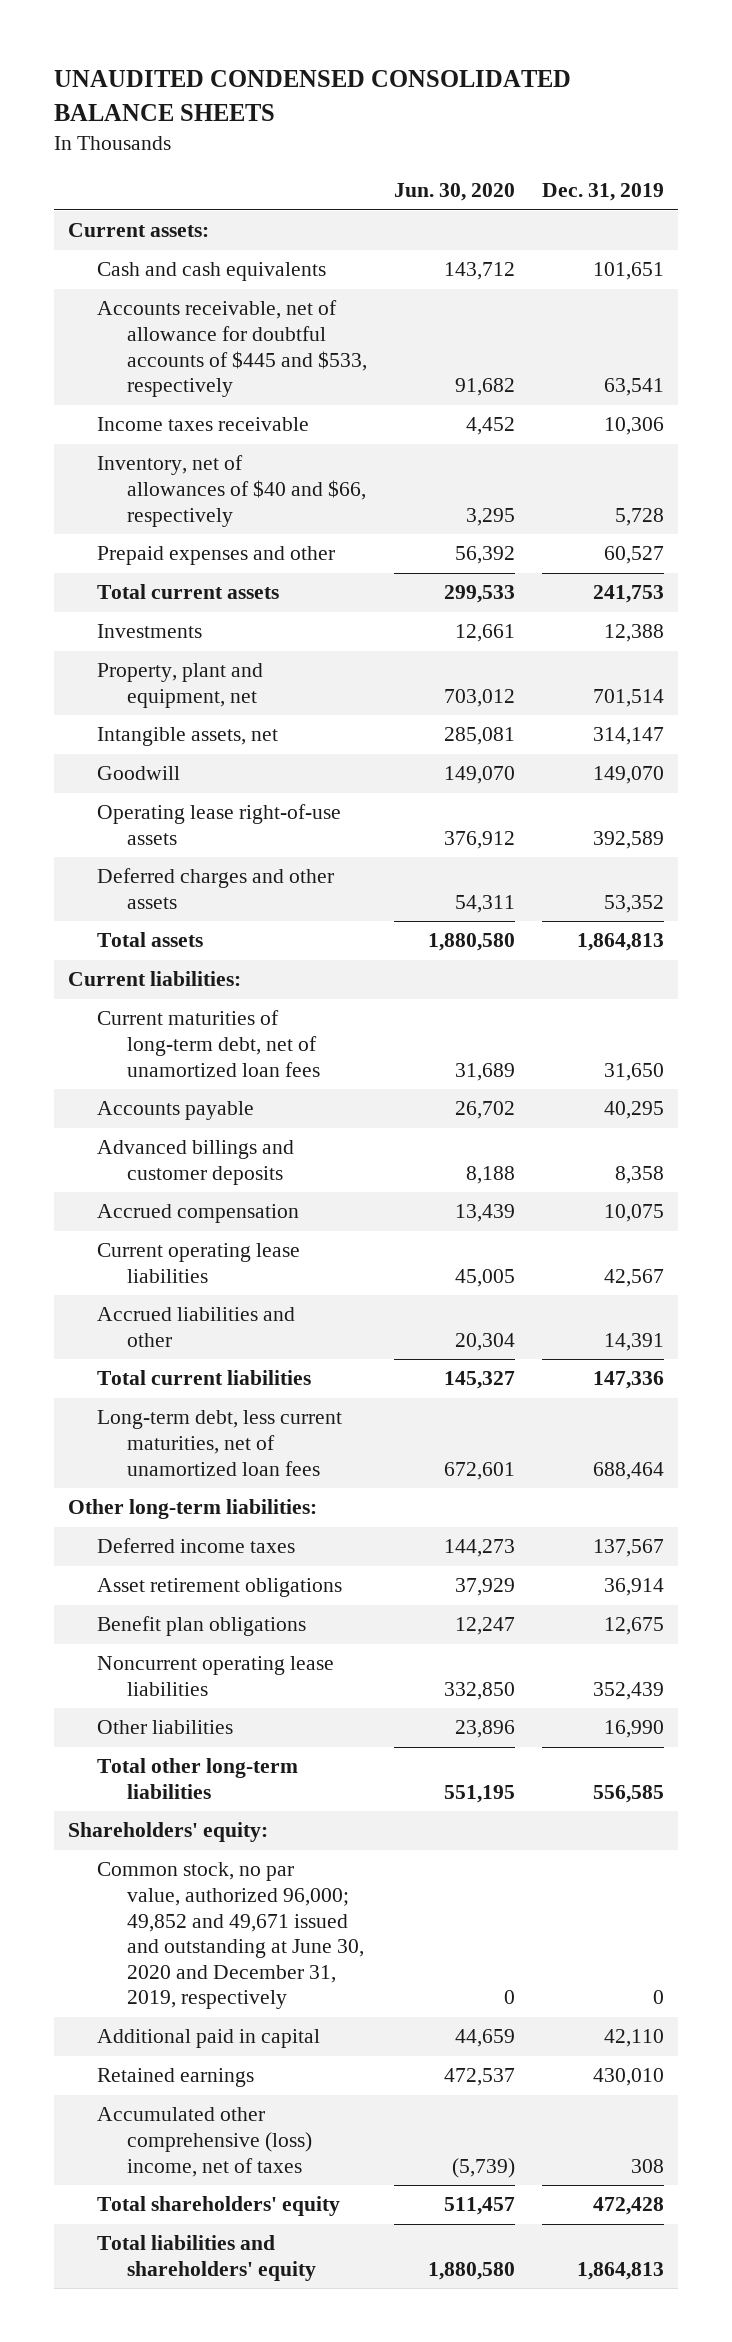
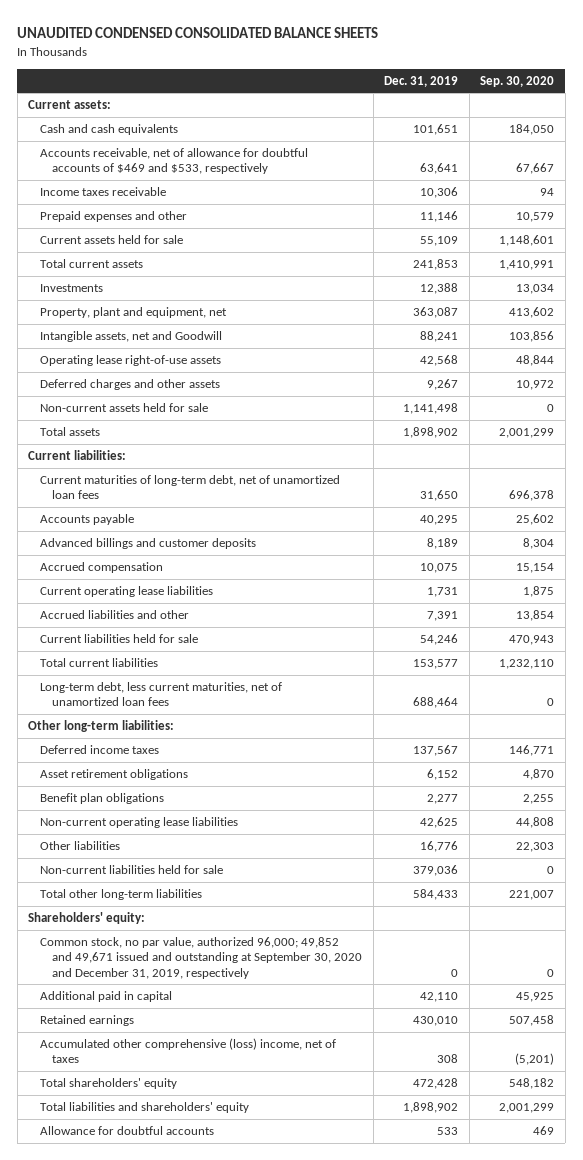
- | Jun. 30, 2020 | Dec. 31, 2019
+ | Dec. 31, 2019 | Sep. 30, 2020
- Accounts receivable, net of allowance for doubtful accounts of $445 and $533, respectively | 91,682 | 63,541
+ Accounts receivable, net of allowance for doubtful accounts of $469 and $533, respectively | 63,641 | 67,667
- Inventory, net of allowances of $40 and $66, respectively | 3,295 | 5,728
- Prepaid expenses and other | 56,392 | 60,527
- Total current assets | 299,533 | 241,753
+ Prepaid expenses and other | 11,146 | 10,579
+ Current assets held for sale | 55,109 | 1,148,601
+ Total current assets | 241,853 | 1,410,991
- Property, plant and equipment, net | 703,012 | 701,514
- Intangible assets, net | 285,081 | 314,147
- Goodwill | 149,070 | 149,070
- Operating lease right-of-use assets | 376,912 | 392,589
- Deferred charges and other assets | 54,311 | 53,352
- Total assets | 1,880,580 | 1,864,813
+ Property, plant and equipment, net | 363,087 | 413,602
+ Intangible assets, net and Goodwill | 88,241 | 103,856
+ Operating lease right-of-use assets | 42,568 | 48,844
+ Deferred charges and other assets | 9,267 | 10,972
+ Non-current assets held for sale | 1,141,498 | 0
+ Total assets | 1,898,902 | 2,001,299
- Advanced billings and customer deposits | 8,188 | 8,358
+ Advanced billings and customer deposits | 8,189 | 8,304
- Current operating lease liabilities | 45,005 | 42,567
- Accrued liabilities and other | 20,304 | 14,391
- Total current liabilities | 145,327 | 147,336
+ Current operating lease liabilities | 1,731 | 1,875
+ Accrued liabilities and other | 7,391 | 13,854
+ Current liabilities held for sale | 54,246 | 470,943
+ Total current liabilities | 153,577 | 1,232,110
- Asset retirement obligations | 37,929 | 36,914
- Benefit plan obligations | 12,247 | 12,675
- Noncurrent operating lease liabilities | 332,850 | 352,439
- Other liabilities | 23,896 | 16,990
- Total other long-term liabilities | 551,195 | 556,585
+ Asset retirement obligations | 6,152 | 4,870
+ Benefit plan obligations | 2,277 | 2,255
+ Non-current operating lease liabilities | 42,625 | 44,808
+ Other liabilities | 16,776 | 22,303
+ Non-current liabilities held for sale | 379,036 | 0
+ Total other long-term liabilities | 584,433 | 221,007
- Common stock, no par value, authorized 96,000; 49,852 and 49,671 issued and outstanding at June 30, 2020 and December 31, 2019, respectively | 0 | 0
+ Common stock, no par value, authorized 96,000; 49,852 and 49,671 issued and outstanding at September 30, 2020 and December 31, 2019, respectively | 0 | 0
- Total liabilities and shareholders' equity | 1,880,580 | 1,864,813
+ Total liabilities and shareholders' equity | 1,898,902 | 2,001,299
+ Allowance for doubtful accounts | 533 | 469

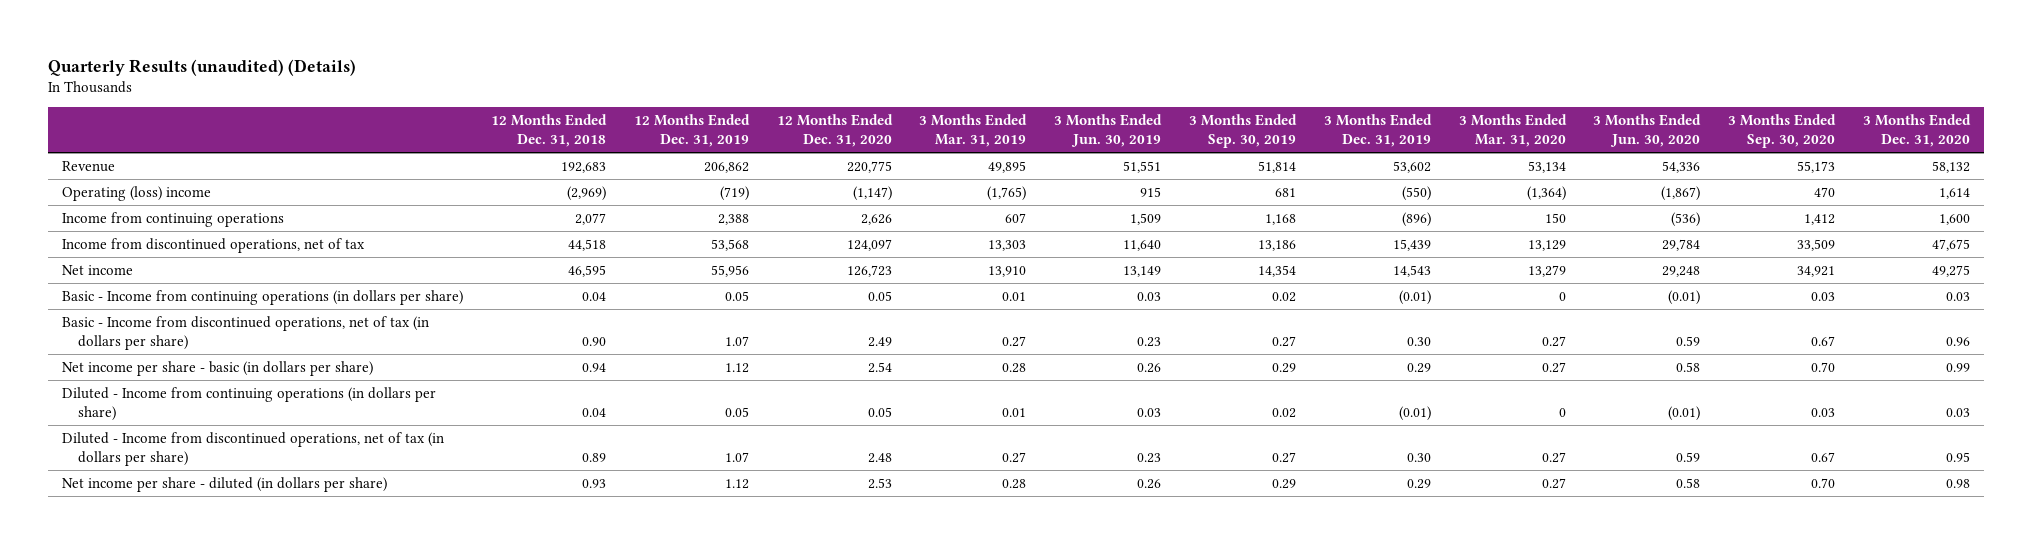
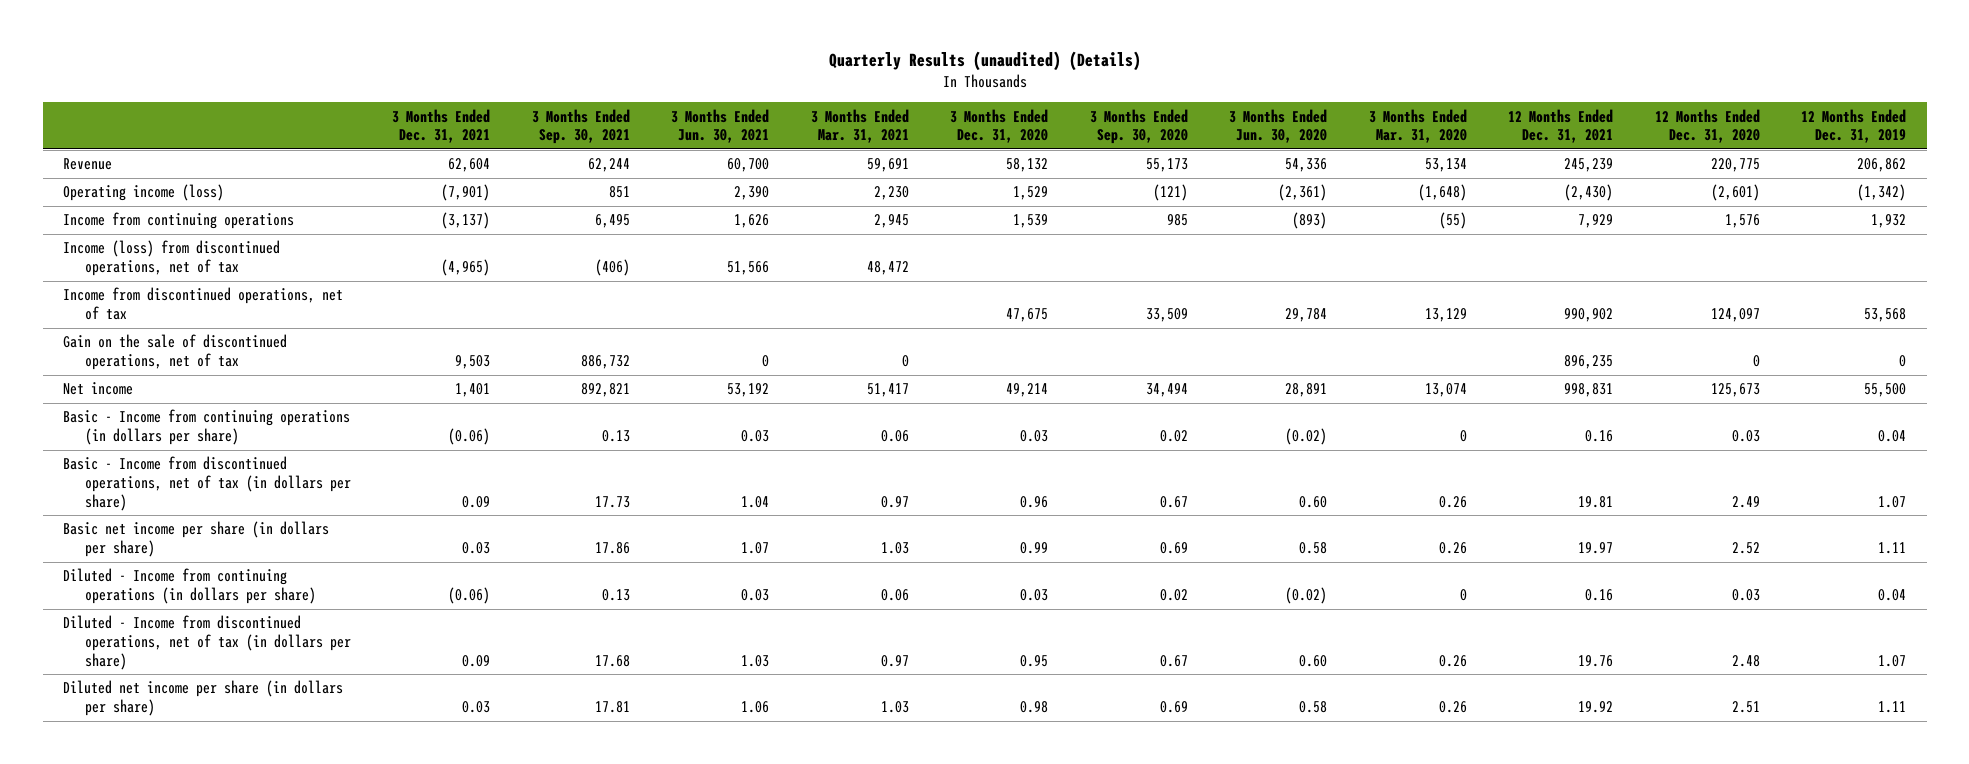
- | 12 Months Ended Dec. 31, 2018 | 12 Months Ended Dec. 31, 2019 | 12 Months Ended Dec. 31, 2020 | 3 Months Ended Mar. 31, 2019 | 3 Months Ended Jun. 30, 2019 | 3 Months Ended Sep. 30, 2019 | 3 Months Ended Dec. 31, 2019 | 3 Months Ended Mar. 31, 2020 | 3 Months Ended Jun. 30, 2020 | 3 Months Ended Sep. 30, 2020 | 3 Months Ended Dec. 31, 2020
+ | 3 Months Ended Dec. 31, 2021 | 3 Months Ended Sep. 30, 2021 | 3 Months Ended Jun. 30, 2021 | 3 Months Ended Mar. 31, 2021 | 3 Months Ended Dec. 31, 2020 | 3 Months Ended Sep. 30, 2020 | 3 Months Ended Jun. 30, 2020 | 3 Months Ended Mar. 31, 2020 | 12 Months Ended Dec. 31, 2021 | 12 Months Ended Dec. 31, 2020 | 12 Months Ended Dec. 31, 2019
- Operating (loss) income | (2,969) | (719) | (1,147) | (1,765) | 915 | 681 | (550) | (1,364) | (1,867) | 470 | 1,614
- Income from continuing operations | 2,077 | 2,388 | 2,626 | 607 | 1,509 | 1,168 | (896) | 150 | (536) | 1,412 | 1,600
+ Operating income (loss) | (7,901) | 851 | 2,390 | 2,230 | 1,529 | (121) | (2,361) | (1,648) | (2,430) | (2,601) | (1,342)
+ Income from continuing operations | (3,137) | 6,495 | 1,626 | 2,945 | 1,539 | 985 | (893) | (55) | 7,929 | 1,576 | 1,932
+ Income (loss) from discontinued operations, net of tax | (4,965) | (406) | 51,566 | 48,472 | | | | | | |
- Net income | 46,595 | 55,956 | 126,723 | 13,910 | 13,149 | 14,354 | 14,543 | 13,279 | 29,248 | 34,921 | 49,275
- Basic - Income from continuing operations (in dollars per share) | 0.04 | 0.05 | 0.05 | 0.01 | 0.03 | 0.02 | (0.01) | 0 | (0.01) | 0.03 | 0.03
- Basic - Income from discontinued operations, net of tax (in dollars per share) | 0.90 | 1.07 | 2.49 | 0.27 | 0.23 | 0.27 | 0.30 | 0.27 | 0.59 | 0.67 | 0.96
- Net income per share - basic (in dollars per share) | 0.94 | 1.12 | 2.54 | 0.28 | 0.26 | 0.29 | 0.29 | 0.27 | 0.58 | 0.70 | 0.99
- Diluted - Income from continuing operations (in dollars per share) | 0.04 | 0.05 | 0.05 | 0.01 | 0.03 | 0.02 | (0.01) | 0 | (0.01) | 0.03 | 0.03
- Diluted - Income from discontinued operations, net of tax (in dollars per share) | 0.89 | 1.07 | 2.48 | 0.27 | 0.23 | 0.27 | 0.30 | 0.27 | 0.59 | 0.67 | 0.95
- Net income per share - diluted (in dollars per share) | 0.93 | 1.12 | 2.53 | 0.28 | 0.26 | 0.29 | 0.29 | 0.27 | 0.58 | 0.70 | 0.98
+ Gain on the sale of discontinued operations, net of tax | 9,503 | 886,732 | 0 | 0 | | | | | 896,235 | 0 | 0
+ Net income | 1,401 | 892,821 | 53,192 | 51,417 | 49,214 | 34,494 | 28,891 | 13,074 | 998,831 | 125,673 | 55,500
+ Basic - Income from continuing operations (in dollars per share) | (0.06) | 0.13 | 0.03 | 0.06 | 0.03 | 0.02 | (0.02) | 0 | 0.16 | 0.03 | 0.04
+ Basic - Income from discontinued operations, net of tax (in dollars per share) | 0.09 | 17.73 | 1.04 | 0.97 | 0.96 | 0.67 | 0.60 | 0.26 | 19.81 | 2.49 | 1.07
+ Basic net income per share (in dollars per share) | 0.03 | 17.86 | 1.07 | 1.03 | 0.99 | 0.69 | 0.58 | 0.26 | 19.97 | 2.52 | 1.11
+ Diluted - Income from continuing operations (in dollars per share) | (0.06) | 0.13 | 0.03 | 0.06 | 0.03 | 0.02 | (0.02) | 0 | 0.16 | 0.03 | 0.04
+ Diluted - Income from discontinued operations, net of tax (in dollars per share) | 0.09 | 17.68 | 1.03 | 0.97 | 0.95 | 0.67 | 0.60 | 0.26 | 19.76 | 2.48 | 1.07
+ Diluted net income per share (in dollars per share) | 0.03 | 17.81 | 1.06 | 1.03 | 0.98 | 0.69 | 0.58 | 0.26 | 19.92 | 2.51 | 1.11

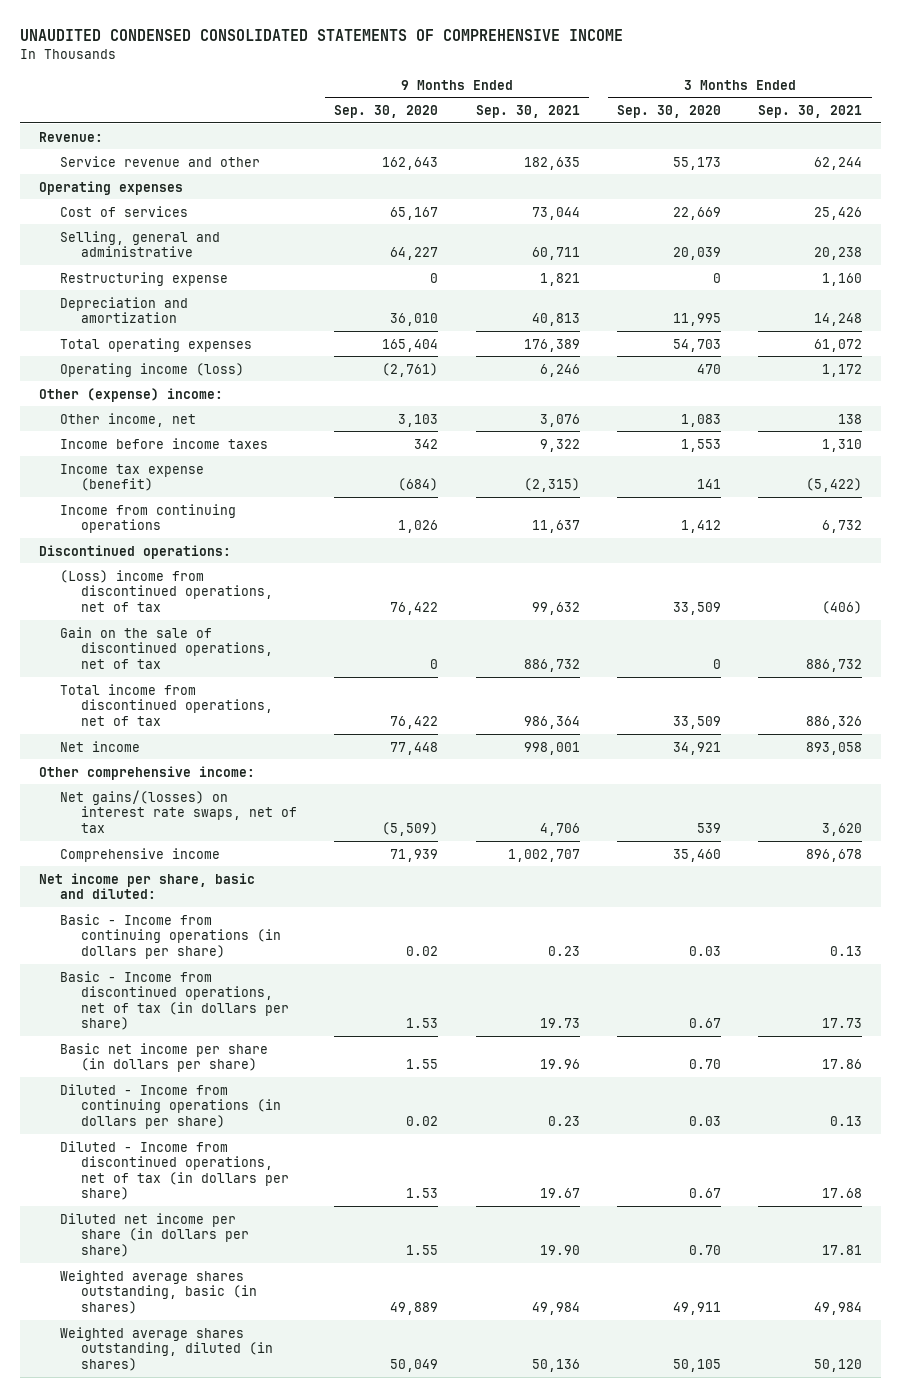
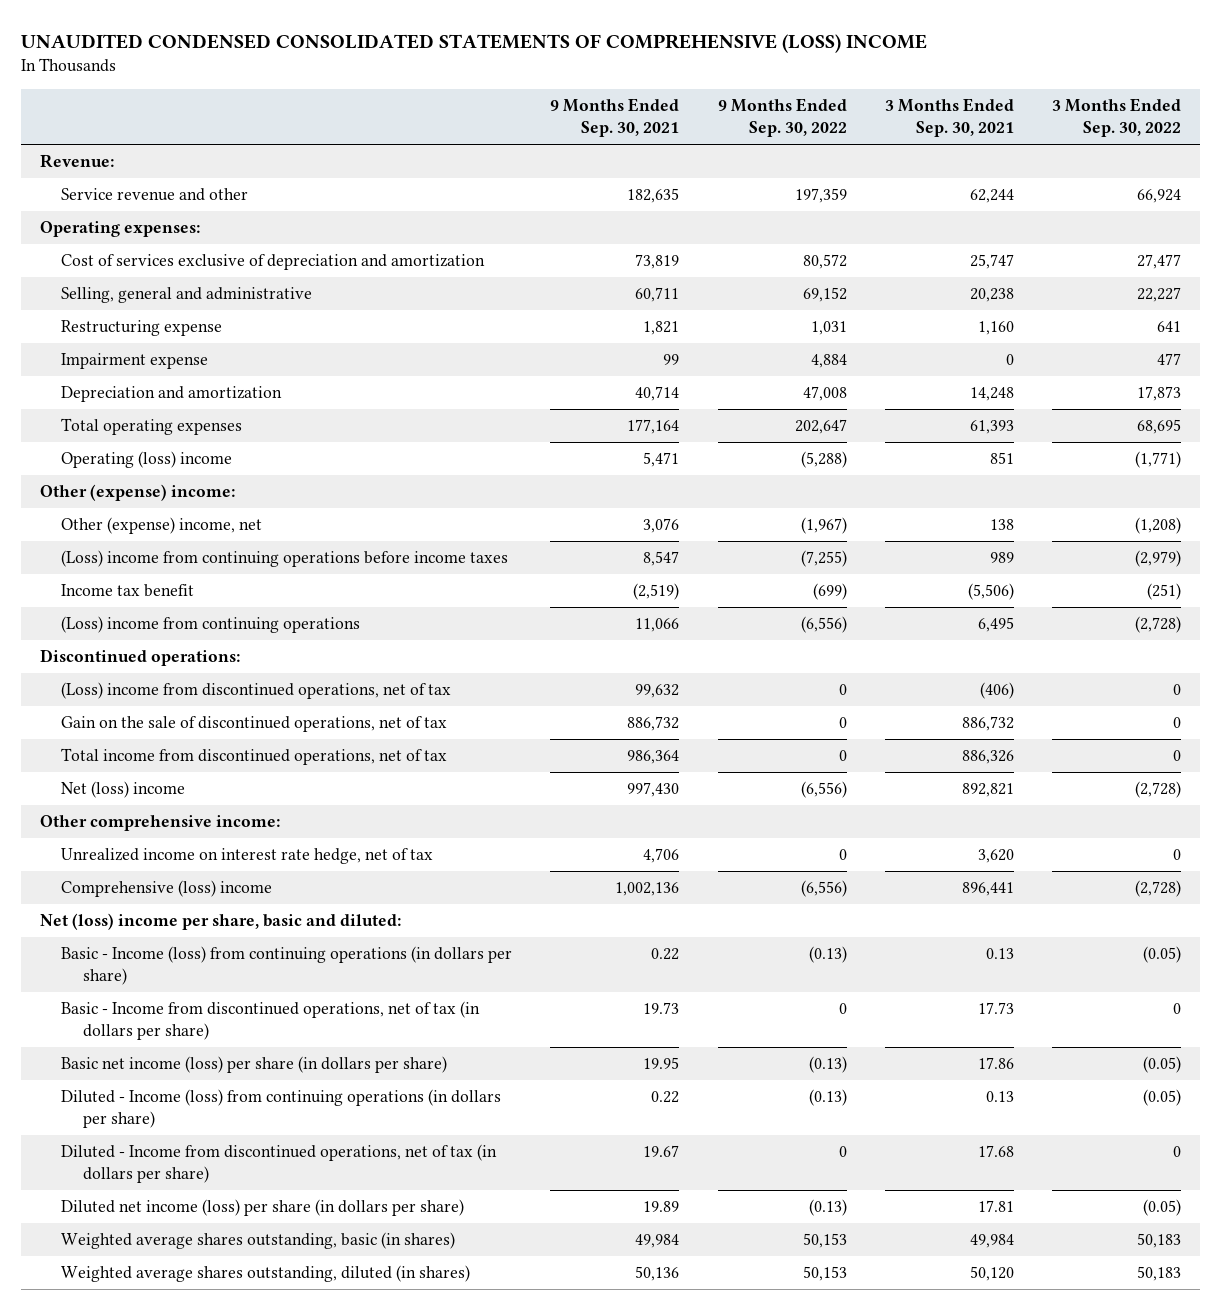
- UNAUDITED CONDENSED CONSOLIDATED STATEMENTS OF COMPREHENSIVE INCOME
+ UNAUDITED CONDENSED CONSOLIDATED STATEMENTS OF COMPREHENSIVE (LOSS) INCOME
- | 9 Months Ended Sep. 30, 2020 | 9 Months Ended Sep. 30, 2021 | 3 Months Ended Sep. 30, 2020 | 3 Months Ended Sep. 30, 2021
+ | 9 Months Ended Sep. 30, 2021 | 9 Months Ended Sep. 30, 2022 | 3 Months Ended Sep. 30, 2021 | 3 Months Ended Sep. 30, 2022
- Operating expenses
- Cost of services | 65,167 | 73,044 | 22,669 | 25,426
+ Operating expenses:
+ Cost of services exclusive of depreciation and amortization | 73,819 | 80,572 | 25,747 | 27,477
- Depreciation and amortization | 36,010 | 40,813 | 11,995 | 14,248
- Total operating expenses | 165,404 | 176,389 | 54,703 | 61,072
- Operating income (loss) | (2,761) | 6,246 | 470 | 1,172
+ Impairment expense | 99 | 4,884 | 0 | 477
+ Depreciation and amortization | 40,714 | 47,008 | 14,248 | 17,873
+ Total operating expenses | 177,164 | 202,647 | 61,393 | 68,695
+ Operating (loss) income | 5,471 | (5,288) | 851 | (1,771)
- Other income, net | 3,103 | 3,076 | 1,083 | 138
- Income before income taxes | 342 | 9,322 | 1,553 | 1,310
- Income tax expense (benefit) | (684) | (2,315) | 141 | (5,422)
- Income from continuing operations | 1,026 | 11,637 | 1,412 | 6,732
+ Other (expense) income, net | 3,076 | (1,967) | 138 | (1,208)
+ (Loss) income from continuing operations before income taxes | 8,547 | (7,255) | 989 | (2,979)
+ Income tax benefit | (2,519) | (699) | (5,506) | (251)
+ (Loss) income from continuing operations | 11,066 | (6,556) | 6,495 | (2,728)
- Net income | 77,448 | 998,001 | 34,921 | 893,058
+ Net (loss) income | 997,430 | (6,556) | 892,821 | (2,728)
- Net gains/(losses) on interest rate swaps, net of tax | (5,509) | 4,706 | 539 | 3,620
- Comprehensive income | 71,939 | 1,002,707 | 35,460 | 896,678
- Net income per share, basic and diluted:
- Basic - Income from continuing operations (in dollars per share) | 0.02 | 0.23 | 0.03 | 0.13
+ Unrealized income on interest rate hedge, net of tax | 4,706 | 0 | 3,620 | 0
+ Comprehensive (loss) income | 1,002,136 | (6,556) | 896,441 | (2,728)
+ Net (loss) income per share, basic and diluted:
+ Basic - Income (loss) from continuing operations (in dollars per share) | 0.22 | (0.13) | 0.13 | (0.05)
- Basic net income per share (in dollars per share) | 1.55 | 19.96 | 0.70 | 17.86
- Diluted - Income from continuing operations (in dollars per share) | 0.02 | 0.23 | 0.03 | 0.13
+ Basic net income (loss) per share (in dollars per share) | 19.95 | (0.13) | 17.86 | (0.05)
+ Diluted - Income (loss) from continuing operations (in dollars per share) | 0.22 | (0.13) | 0.13 | (0.05)
- Diluted net income per share (in dollars per share) | 1.55 | 19.90 | 0.70 | 17.81
+ Diluted net income (loss) per share (in dollars per share) | 19.89 | (0.13) | 17.81 | (0.05)

